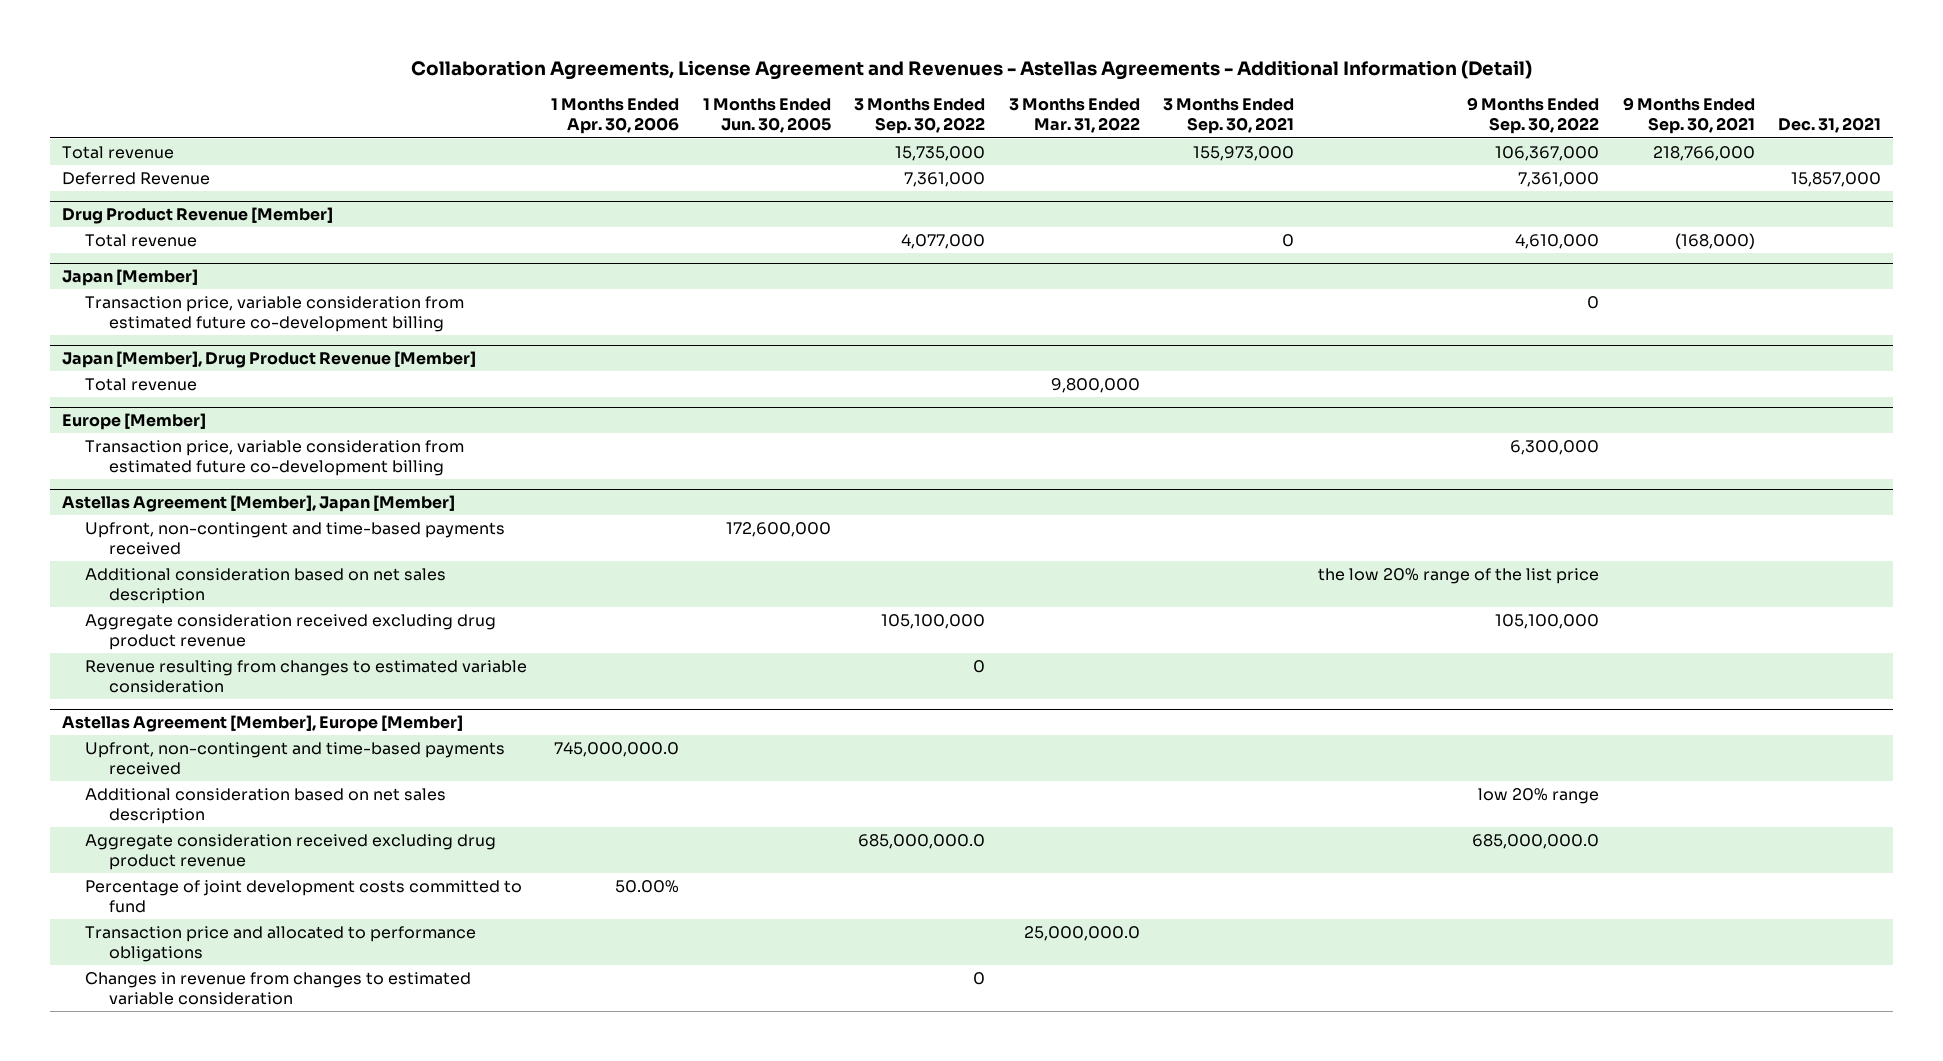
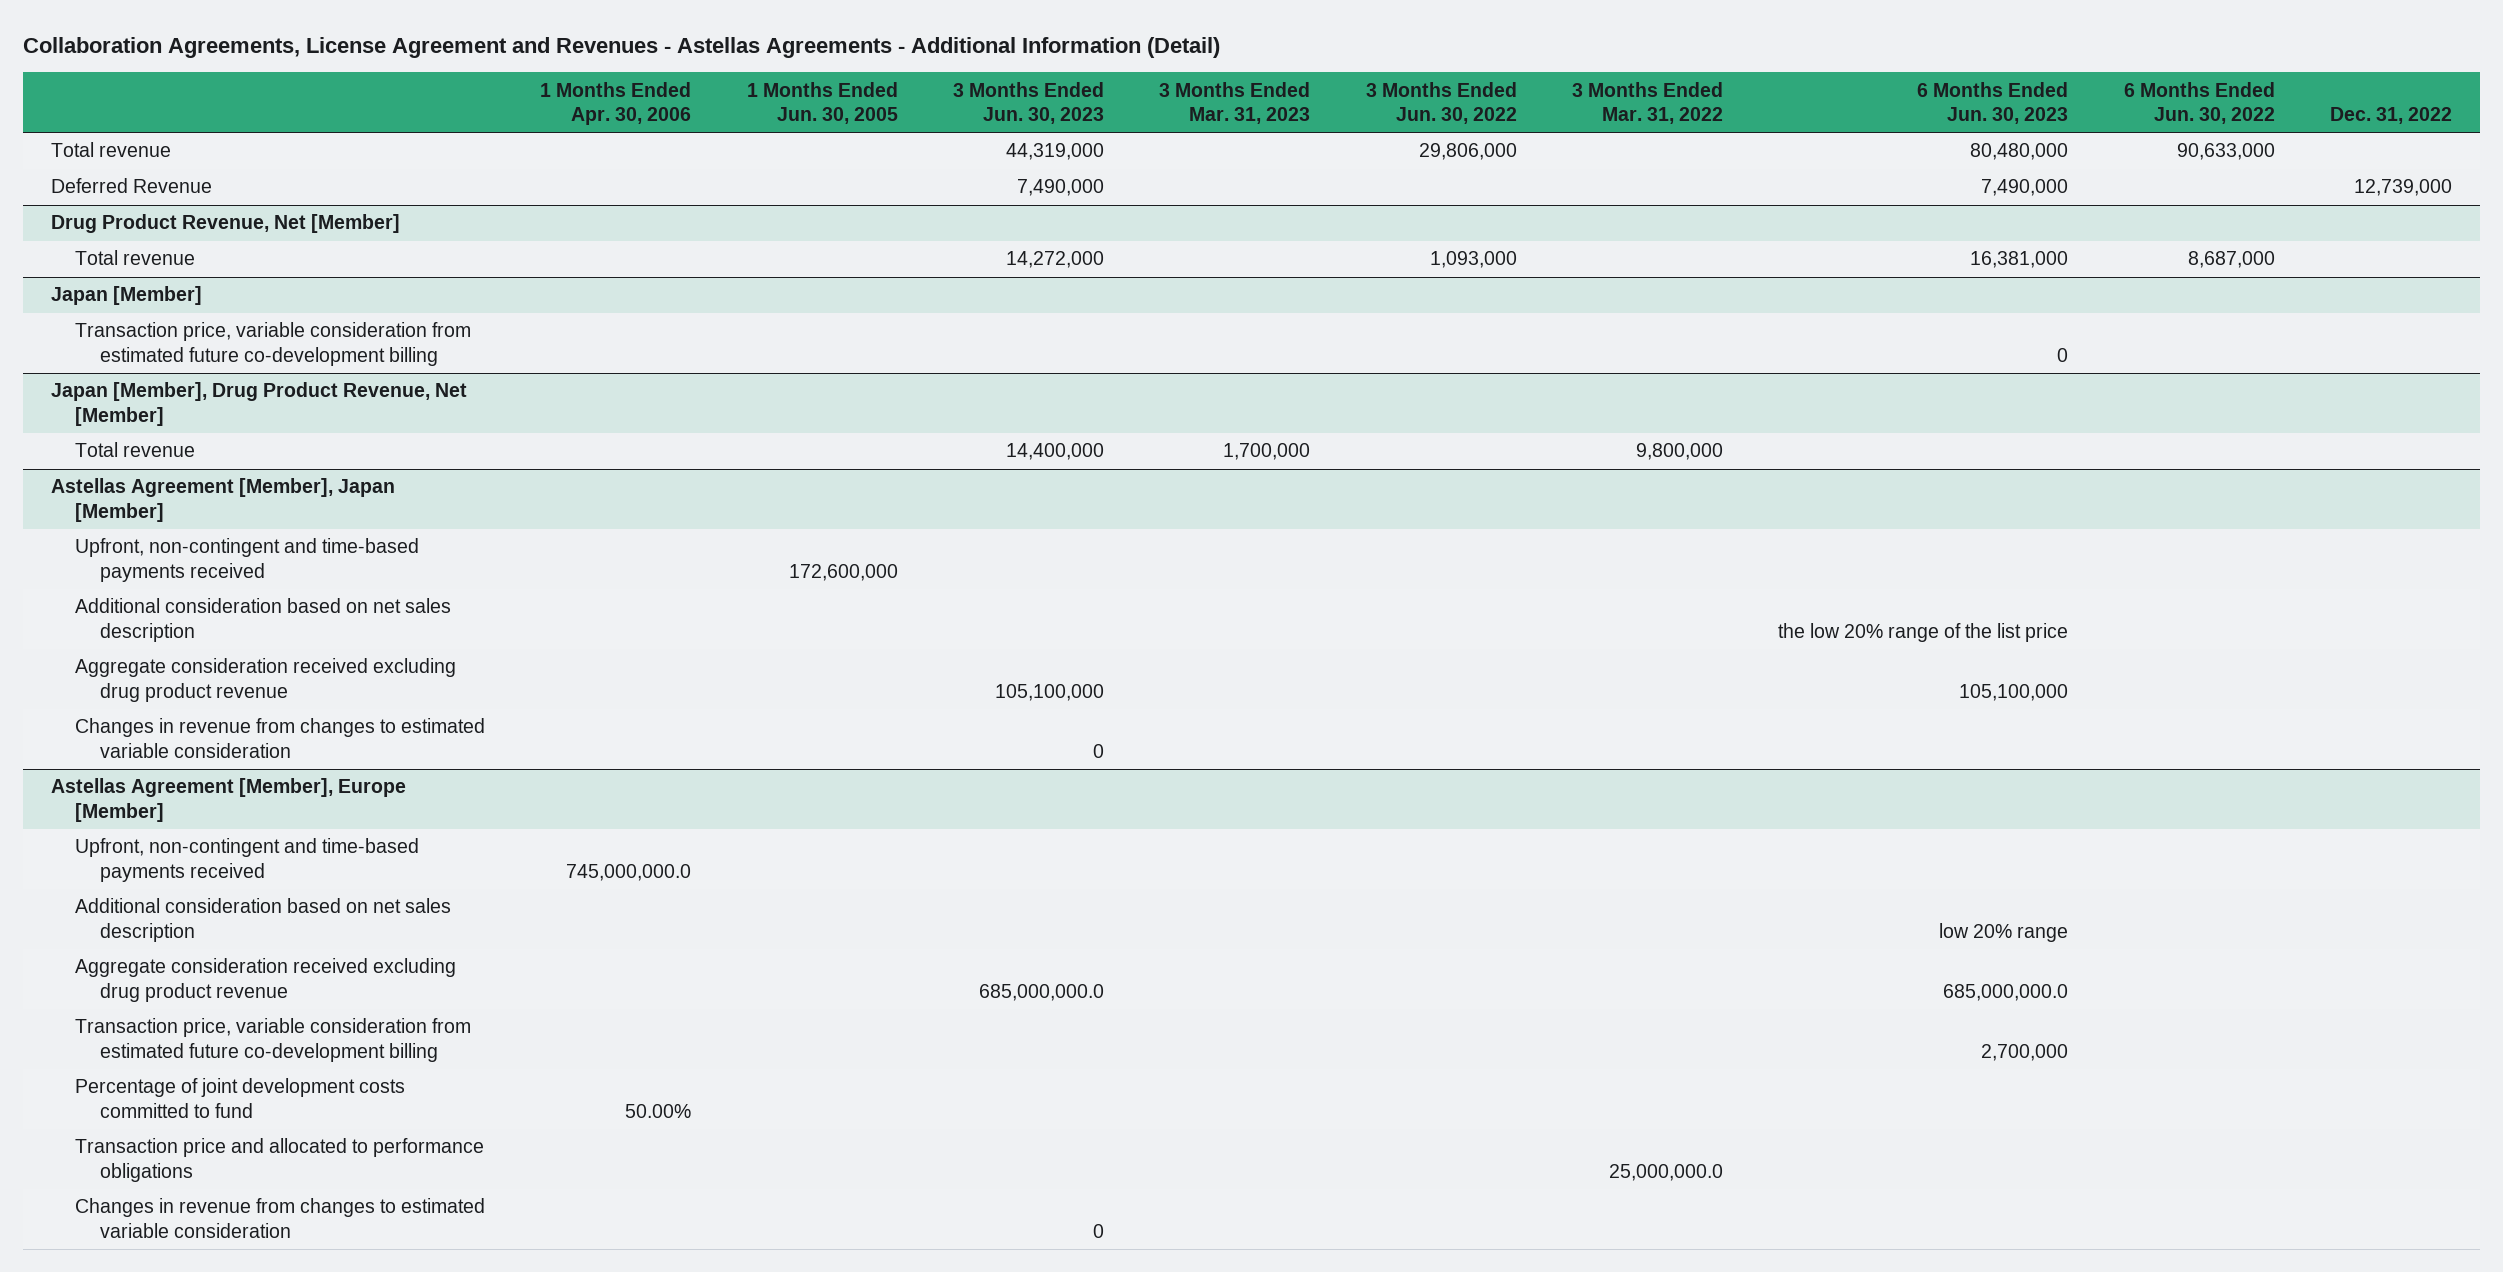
- | 1 Months Ended Apr. 30, 2006 | 1 Months Ended Jun. 30, 2005 | 3 Months Ended Sep. 30, 2022 | 3 Months Ended Mar. 31, 2022 | 3 Months Ended Sep. 30, 2021 | 9 Months Ended Sep. 30, 2022 | 9 Months Ended Sep. 30, 2021 | Dec. 31, 2021
+ | 1 Months Ended Apr. 30, 2006 | 1 Months Ended Jun. 30, 2005 | 3 Months Ended Jun. 30, 2023 | 3 Months Ended Mar. 31, 2023 | 3 Months Ended Jun. 30, 2022 | 3 Months Ended Mar. 31, 2022 | 6 Months Ended Jun. 30, 2023 | 6 Months Ended Jun. 30, 2022 | Dec. 31, 2022
- Drug Product Revenue [Member]
+ Drug Product Revenue, Net [Member]
- Japan [Member], Drug Product Revenue [Member]
+ Japan [Member], Drug Product Revenue, Net [Member]
- Europe [Member]
- Transaction price, variable consideration from estimated future co-development billing | | | | | | 6,300,000 | |
@ Astellas Agreement [Member], Japan [Member]
- Revenue resulting from changes to estimated variable consideration | | | 0 | | | | |
+ Changes in revenue from changes to estimated variable consideration | | | 0 | | | | | |
@ Astellas Agreement [Member], Europe [Member]
+ Transaction price, variable consideration from estimated future co-development billing | | | | | | | 2,700,000 | |

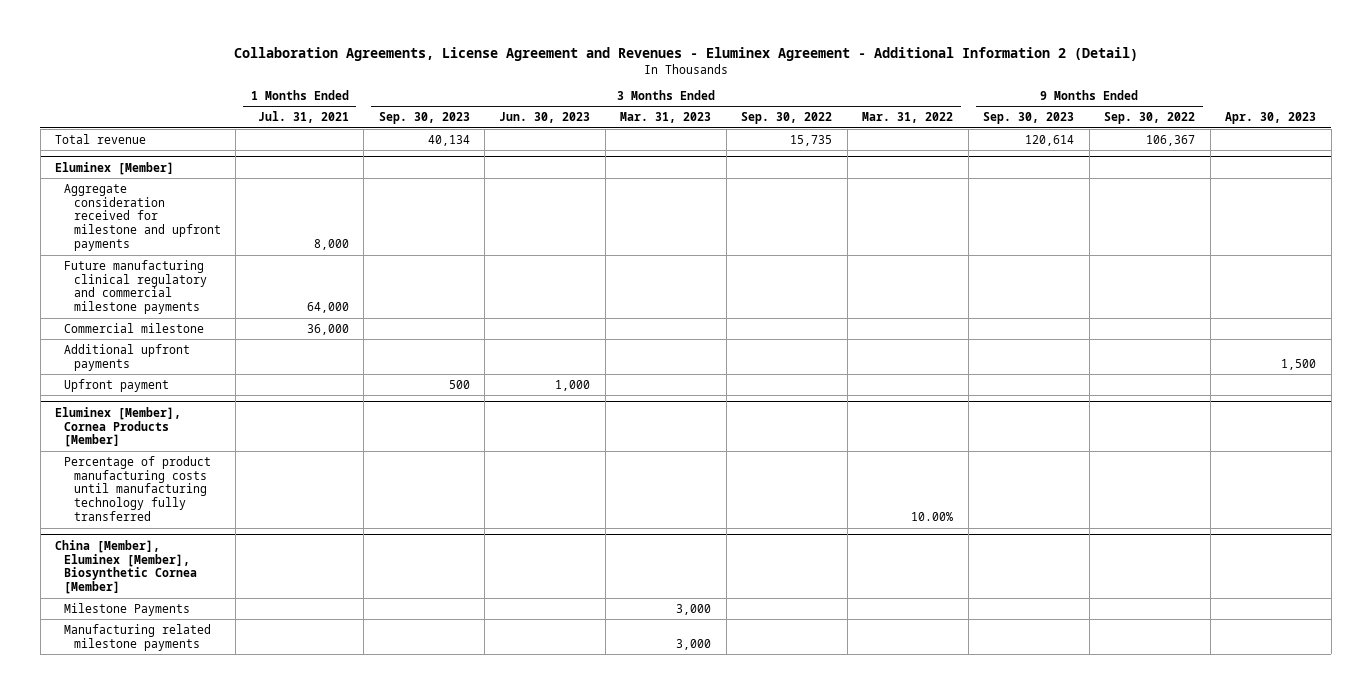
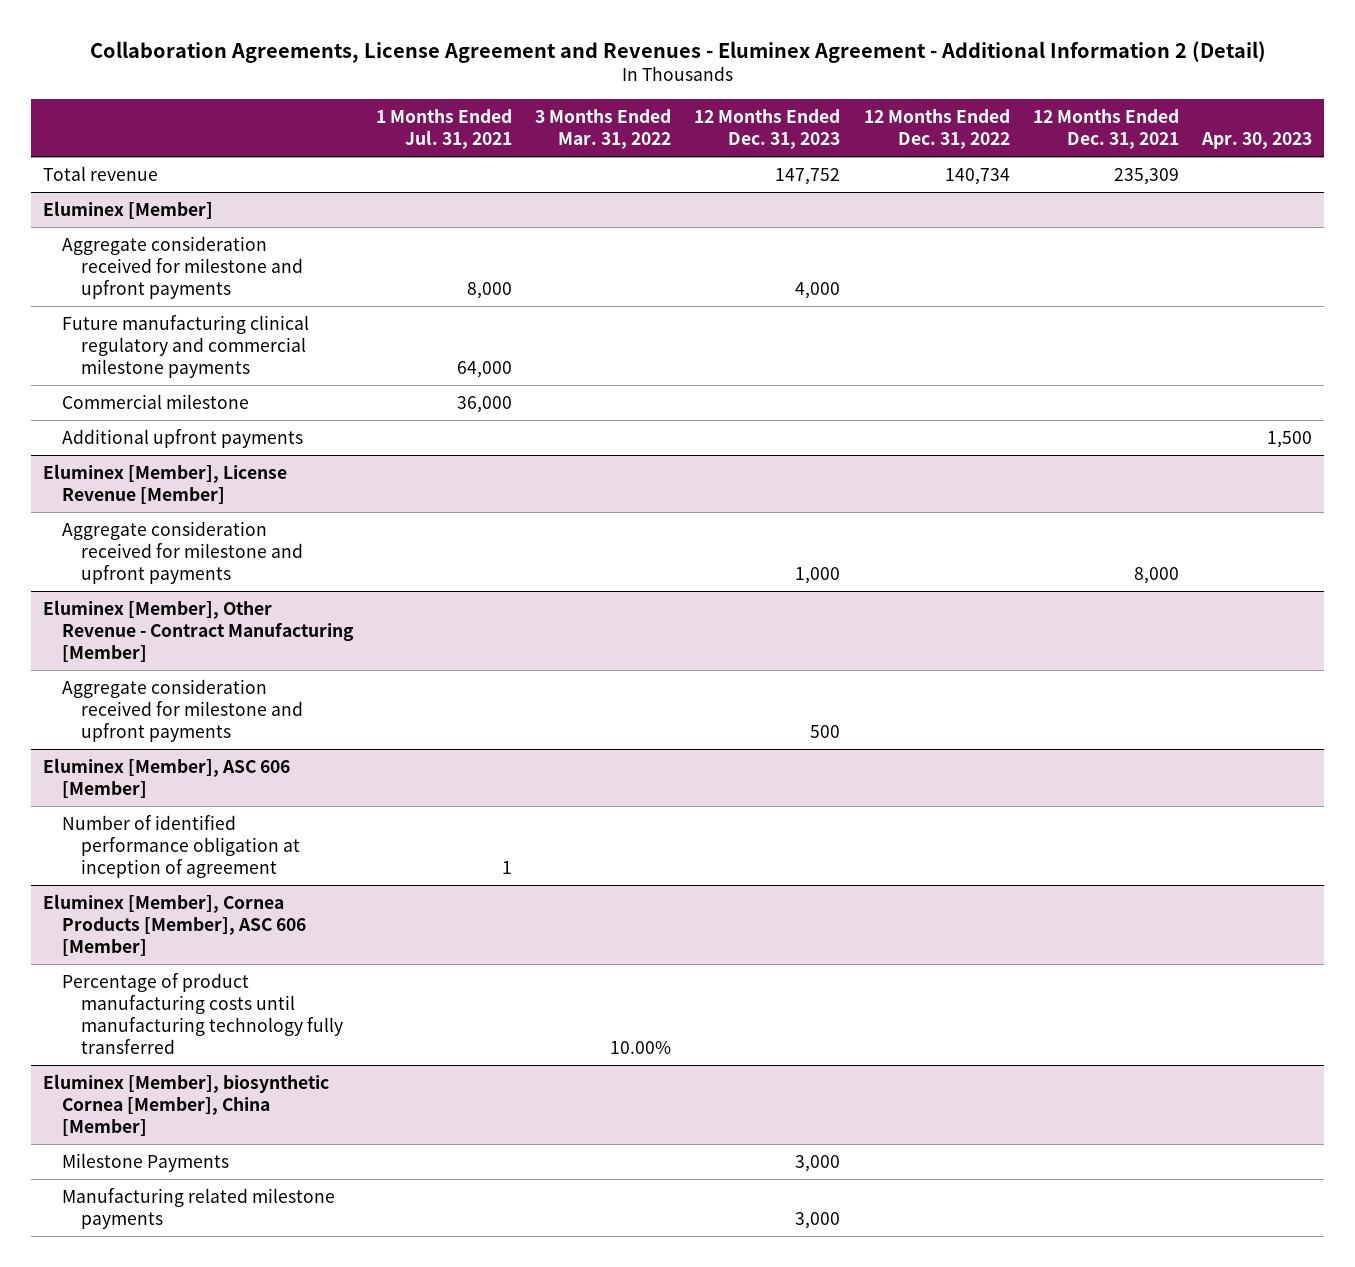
- | 1 Months Ended Jul. 31, 2021 | 3 Months Ended Sep. 30, 2023 | 3 Months Ended Jun. 30, 2023 | 3 Months Ended Mar. 31, 2023 | 3 Months Ended Sep. 30, 2022 | 3 Months Ended Mar. 31, 2022 | 9 Months Ended Sep. 30, 2023 | 9 Months Ended Sep. 30, 2022 | Apr. 30, 2023
+ | 1 Months Ended Jul. 31, 2021 | 3 Months Ended Mar. 31, 2022 | 12 Months Ended Dec. 31, 2023 | 12 Months Ended Dec. 31, 2022 | 12 Months Ended Dec. 31, 2021 | Apr. 30, 2023
@ Eluminex [Member]
- Upfront payment | | 500 | 1,000 | | | | | |
- Eluminex [Member], Cornea Products [Member]
+ Eluminex [Member], License Revenue [Member]
+ Aggregate consideration received for milestone and upfront payments | | | 1,000 | | 8,000 |
+ Eluminex [Member], Other Revenue - Contract Manufacturing [Member]
+ Aggregate consideration received for milestone and upfront payments | | | 500 | | |
+ Eluminex [Member], ASC 606 [Member]
+ Number of identified performance obligation at inception of agreement | 1 | | | | |
+ Eluminex [Member], Cornea Products [Member], ASC 606 [Member]
- China [Member], Eluminex [Member], Biosynthetic Cornea [Member]
+ Eluminex [Member], biosynthetic Cornea [Member], China [Member]

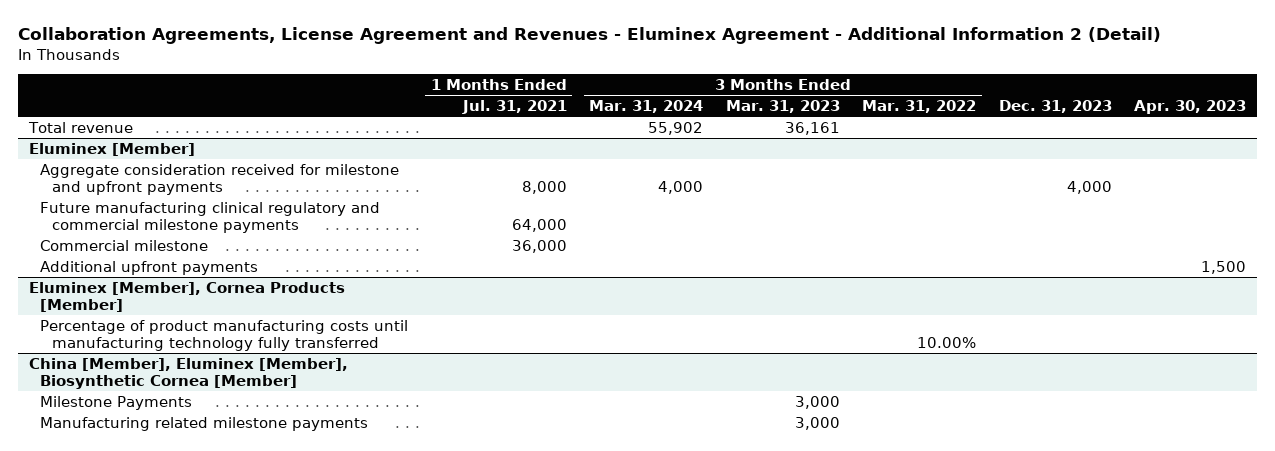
- | 1 Months Ended Jul. 31, 2021 | 3 Months Ended Mar. 31, 2022 | 12 Months Ended Dec. 31, 2023 | 12 Months Ended Dec. 31, 2022 | 12 Months Ended Dec. 31, 2021 | Apr. 30, 2023
+ | 1 Months Ended Jul. 31, 2021 | 3 Months Ended Mar. 31, 2024 | 3 Months Ended Mar. 31, 2023 | 3 Months Ended Mar. 31, 2022 | Dec. 31, 2023 | Apr. 30, 2023
- Eluminex [Member], License Revenue [Member]
- Aggregate consideration received for milestone and upfront payments | | | 1,000 | | 8,000 |
- Eluminex [Member], Other Revenue - Contract Manufacturing [Member]
- Aggregate consideration received for milestone and upfront payments | | | 500 | | |
- Eluminex [Member], ASC 606 [Member]
- Number of identified performance obligation at inception of agreement | 1 | | | | |
- Eluminex [Member], Cornea Products [Member], ASC 606 [Member]
+ Eluminex [Member], Cornea Products [Member]
- Eluminex [Member], biosynthetic Cornea [Member], China [Member]
+ China [Member], Eluminex [Member], Biosynthetic Cornea [Member]

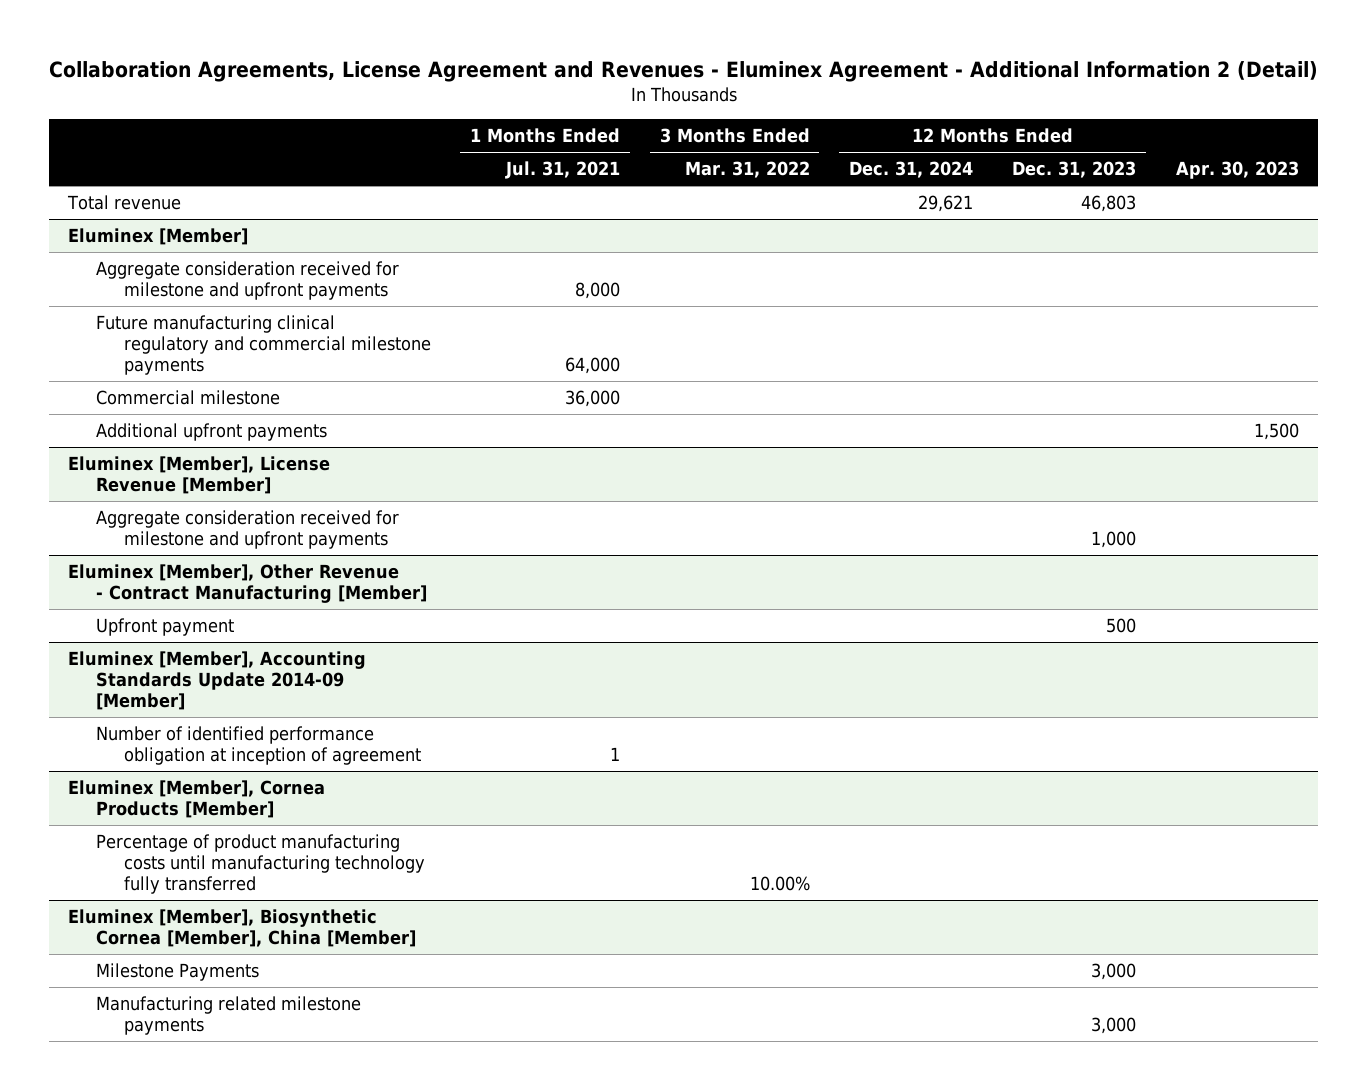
- | 1 Months Ended Jul. 31, 2021 | 3 Months Ended Mar. 31, 2024 | 3 Months Ended Mar. 31, 2023 | 3 Months Ended Mar. 31, 2022 | Dec. 31, 2023 | Apr. 30, 2023
+ | 1 Months Ended Jul. 31, 2021 | 3 Months Ended Mar. 31, 2022 | 12 Months Ended Dec. 31, 2024 | 12 Months Ended Dec. 31, 2023 | Apr. 30, 2023
+ Eluminex [Member], License Revenue [Member]
+ Aggregate consideration received for milestone and upfront payments | | | | 1,000 |
+ Eluminex [Member], Other Revenue - Contract Manufacturing [Member]
+ Upfront payment | | | | 500 |
+ Eluminex [Member], Accounting Standards Update 2014-09 [Member]
+ Number of identified performance obligation at inception of agreement | 1 | | | |
- China [Member], Eluminex [Member], Biosynthetic Cornea [Member]
+ Eluminex [Member], Biosynthetic Cornea [Member], China [Member]

